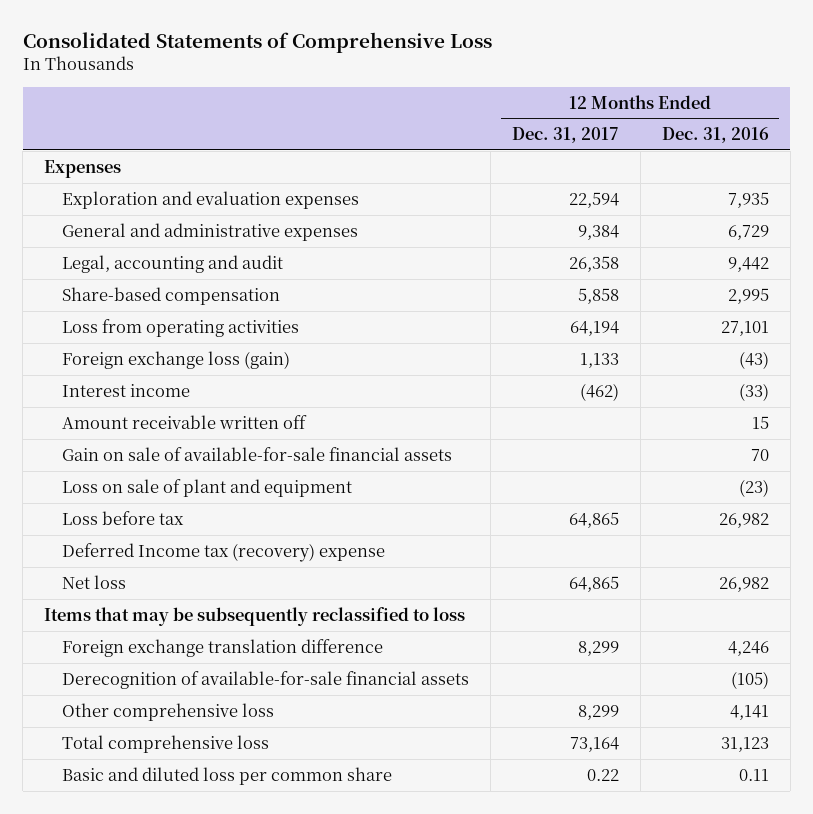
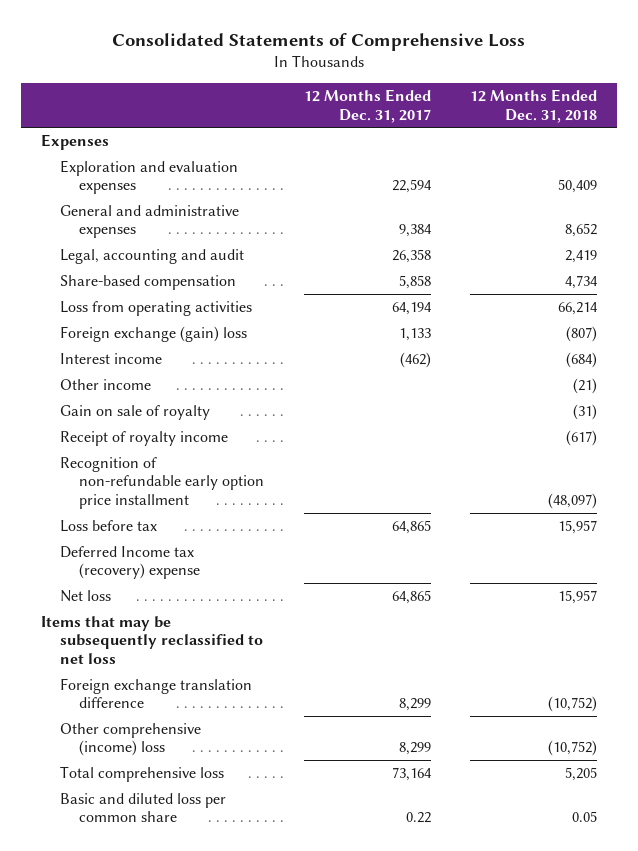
- | 12 Months Ended Dec. 31, 2017 | 12 Months Ended Dec. 31, 2016
+ | 12 Months Ended Dec. 31, 2017 | 12 Months Ended Dec. 31, 2018
- Foreign exchange loss (gain) | 1,133 | (43)
+ Foreign exchange (gain) loss | 1,133 | (807)
- Amount receivable written off | | 15
- Gain on sale of available-for-sale financial assets | | 70
- Loss on sale of plant and equipment | | (23)
+ Other income | | (21)
+ Gain on sale of royalty | | (31)
+ Receipt of royalty income | | (617)
+ Recognition of non-refundable early option price installment | | (48,097)
- Items that may be subsequently reclassified to loss
+ Items that may be subsequently reclassified to net loss
- Derecognition of available-for-sale financial assets | | (105)
- Other comprehensive loss | 8,299 | 4,141
+ Other comprehensive (income) loss | 8,299 | (10,752)

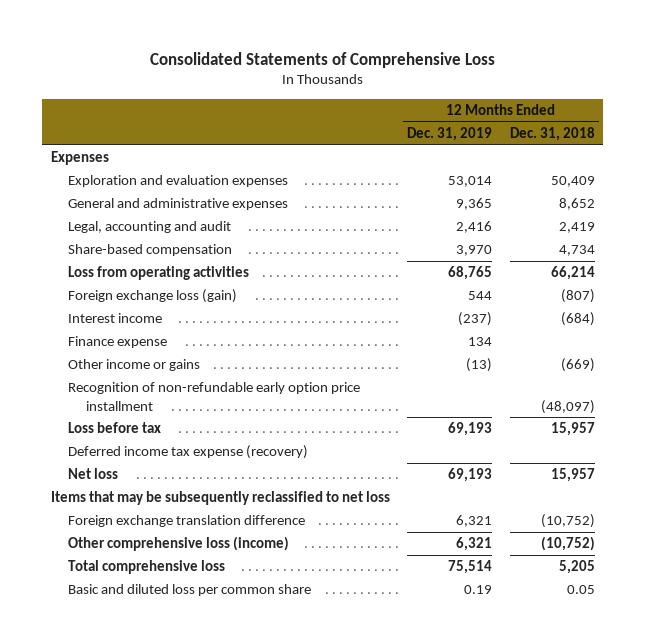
- | 12 Months Ended Dec. 31, 2017 | 12 Months Ended Dec. 31, 2018
+ | 12 Months Ended Dec. 31, 2019 | 12 Months Ended Dec. 31, 2018
- Foreign exchange (gain) loss | 1,133 | (807)
+ Foreign exchange loss (gain) | 544 | (807)
- Other income | | (21)
- Gain on sale of royalty | | (31)
- Receipt of royalty income | | (617)
+ Finance expense | 134 |
+ Other income or gains | (13) | (669)
- Deferred Income tax (recovery) expense
+ Deferred income tax expense (recovery)
- Other comprehensive (income) loss | 8,299 | (10,752)
+ Other comprehensive loss (income) | 6,321 | (10,752)

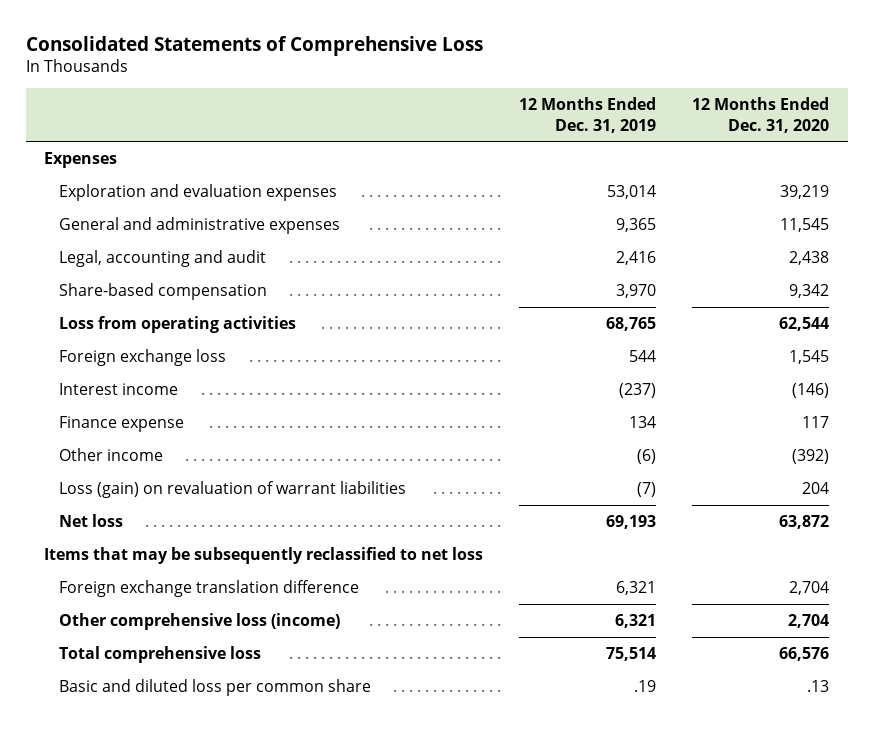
- | 12 Months Ended Dec. 31, 2019 | 12 Months Ended Dec. 31, 2018
+ | 12 Months Ended Dec. 31, 2019 | 12 Months Ended Dec. 31, 2020
- Foreign exchange loss (gain) | 544 | (807)
+ Foreign exchange loss | 544 | 1,545
- Other income or gains | (13) | (669)
- Recognition of non-refundable early option price installment | | (48,097)
- Loss before tax | 69,193 | 15,957
- Deferred income tax expense (recovery)
+ Other income | (6) | (392)
+ Loss (gain) on revaluation of warrant liabilities | (7) | 204
- Basic and diluted loss per common share | 0.19 | 0.05
+ Basic and diluted loss per common share | .19 | .13

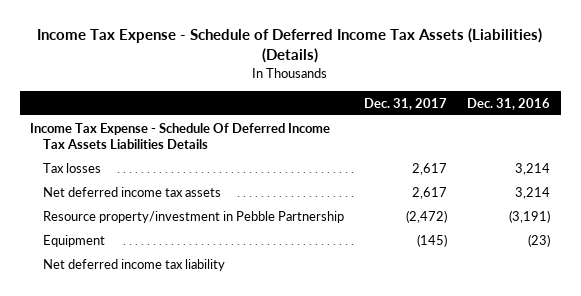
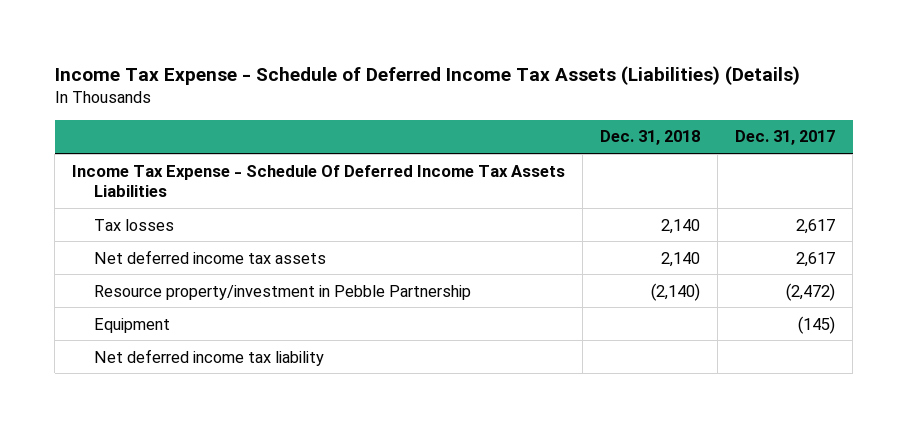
- | Dec. 31, 2017 | Dec. 31, 2016
+ | Dec. 31, 2018 | Dec. 31, 2017
- Income Tax Expense - Schedule Of Deferred Income Tax Assets Liabilities Details
+ Income Tax Expense - Schedule Of Deferred Income Tax Assets Liabilities

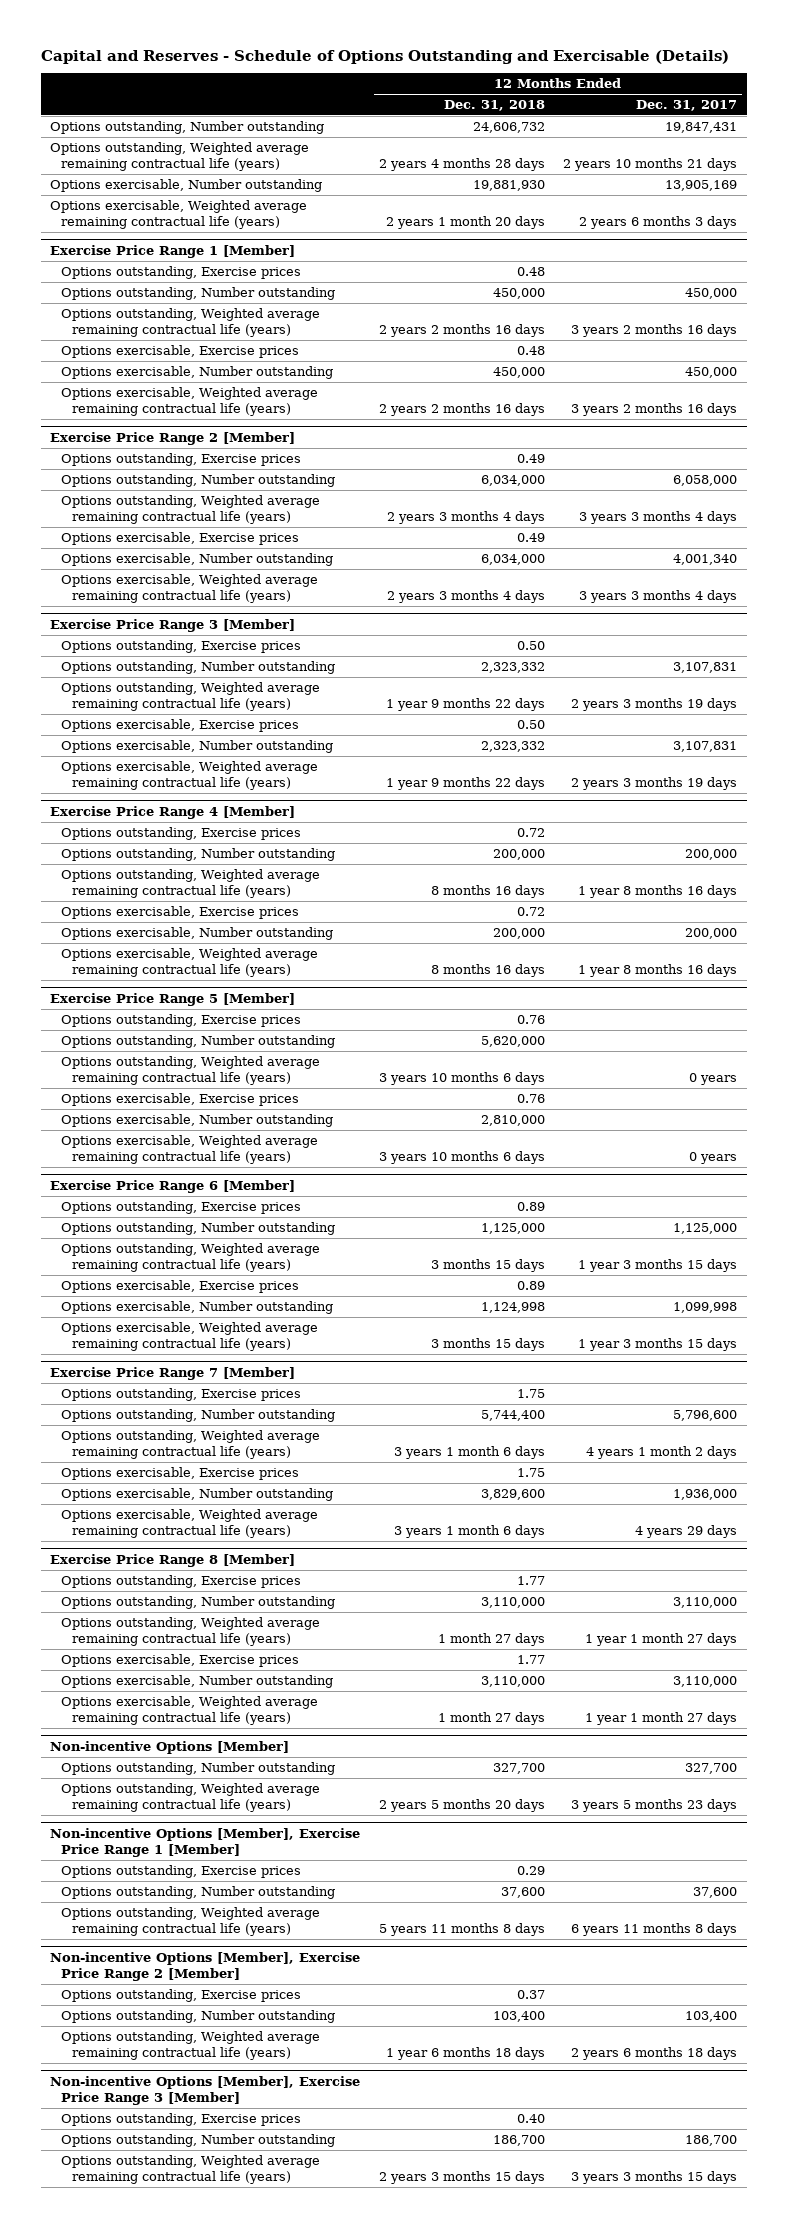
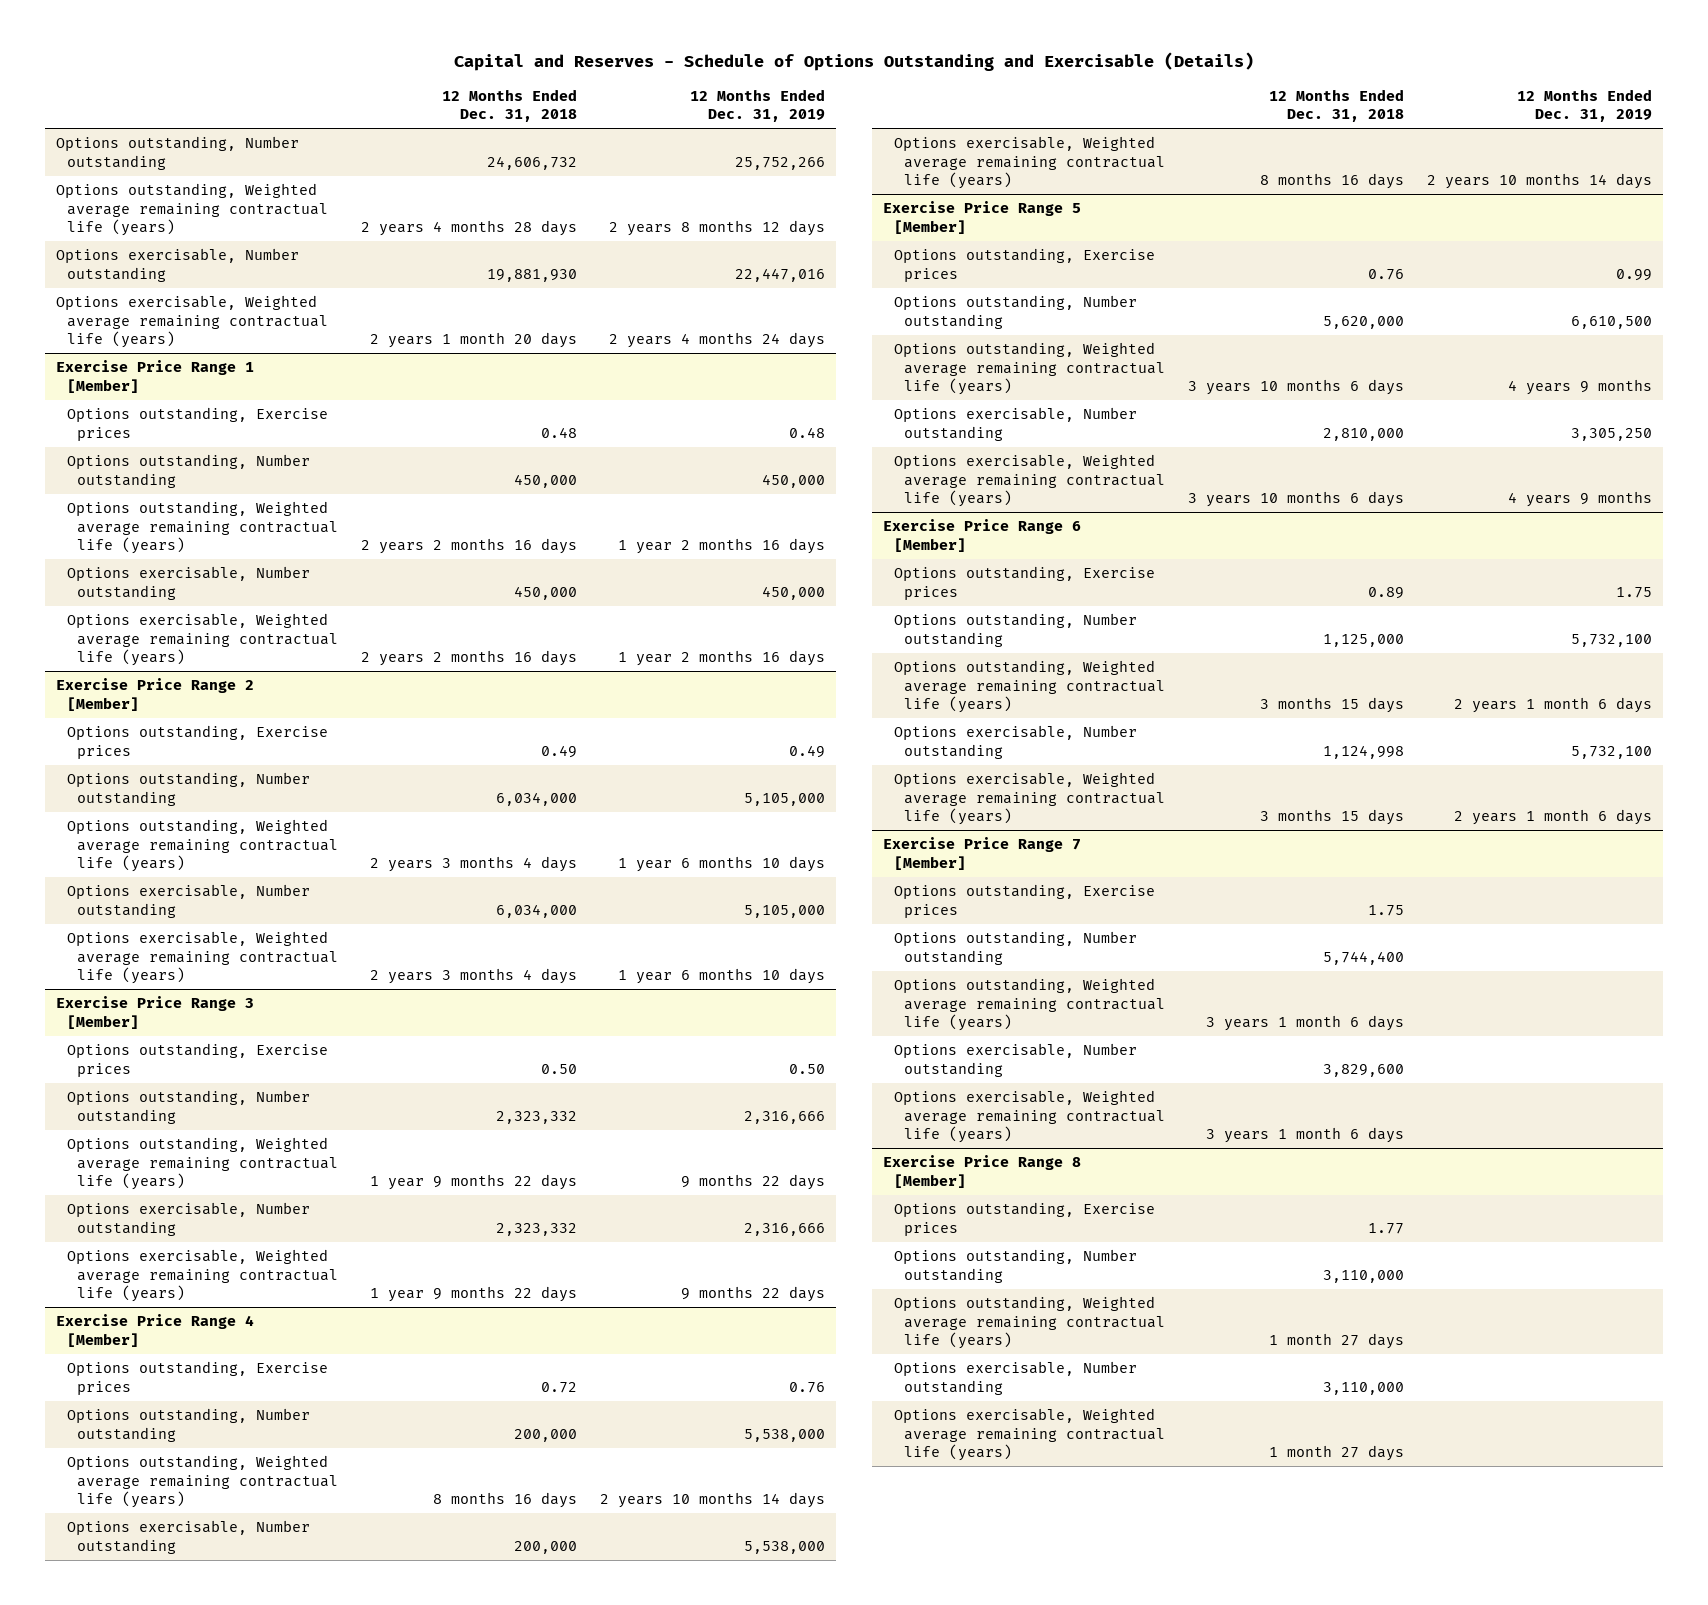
- | 12 Months Ended Dec. 31, 2018 | 12 Months Ended Dec. 31, 2017
+ | 12 Months Ended Dec. 31, 2018 | 12 Months Ended Dec. 31, 2019
@ Exercise Price Range 1 [Member]
- Options exercisable, Exercise prices | 0.48 |
@ Exercise Price Range 2 [Member]
- Options exercisable, Exercise prices | 0.49 |
@ Exercise Price Range 3 [Member]
- Options exercisable, Exercise prices | 0.50 |
@ Exercise Price Range 4 [Member]
- Options exercisable, Exercise prices | 0.72 |
@ Exercise Price Range 5 [Member]
- Options exercisable, Exercise prices | 0.76 |
@ Exercise Price Range 6 [Member]
- Options exercisable, Exercise prices | 0.89 |
@ Exercise Price Range 7 [Member]
- Options exercisable, Exercise prices | 1.75 |
@ Exercise Price Range 8 [Member]
- Options exercisable, Exercise prices | 1.77 |
- Non-incentive Options [Member]
- Options outstanding, Number outstanding | 327,700 | 327,700
- Options outstanding, Weighted average remaining contractual life (years) | 2 years 5 months 20 days | 3 years 5 months 23 days
- Non-incentive Options [Member], Exercise Price Range 1 [Member]
- Options outstanding, Exercise prices | 0.29 |
- Options outstanding, Number outstanding | 37,600 | 37,600
- Options outstanding, Weighted average remaining contractual life (years) | 5 years 11 months 8 days | 6 years 11 months 8 days
- Non-incentive Options [Member], Exercise Price Range 2 [Member]
- Options outstanding, Exercise prices | 0.37 |
- Options outstanding, Number outstanding | 103,400 | 103,400
- Options outstanding, Weighted average remaining contractual life (years) | 1 year 6 months 18 days | 2 years 6 months 18 days
- Non-incentive Options [Member], Exercise Price Range 3 [Member]
- Options outstanding, Exercise prices | 0.40 |
- Options outstanding, Number outstanding | 186,700 | 186,700
- Options outstanding, Weighted average remaining contractual life (years) | 2 years 3 months 15 days | 3 years 3 months 15 days

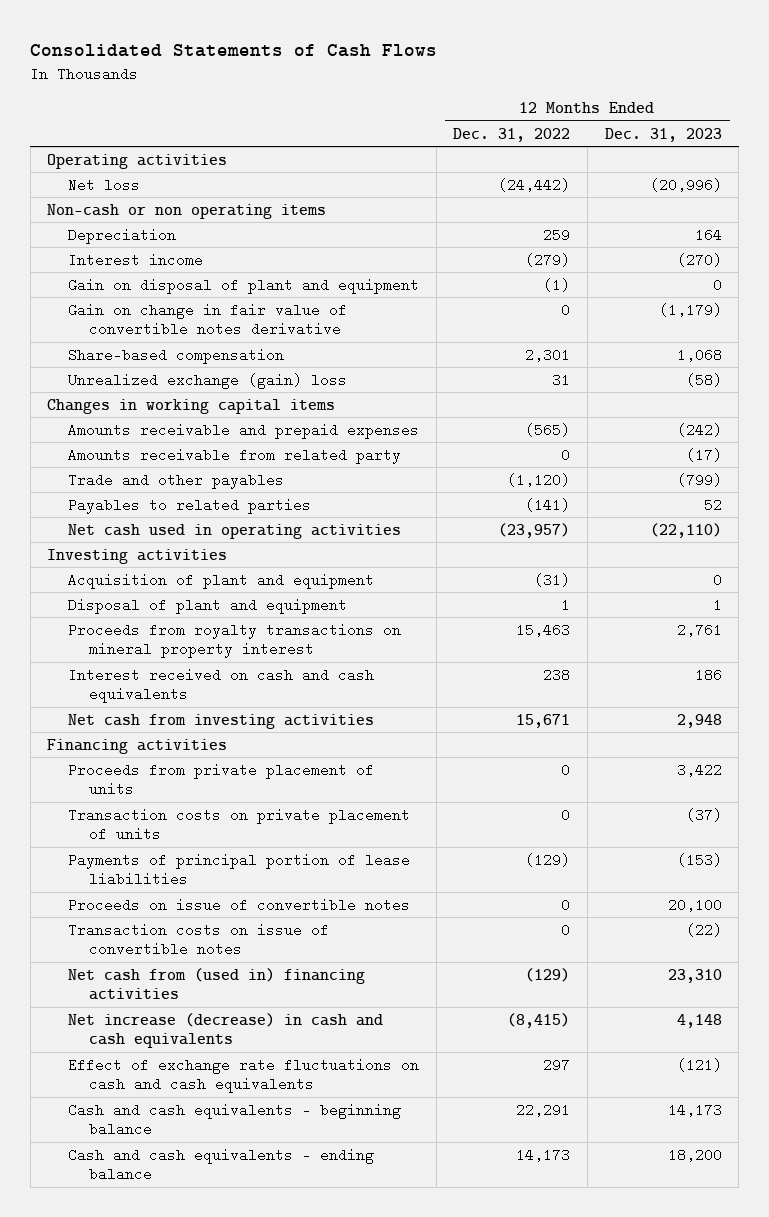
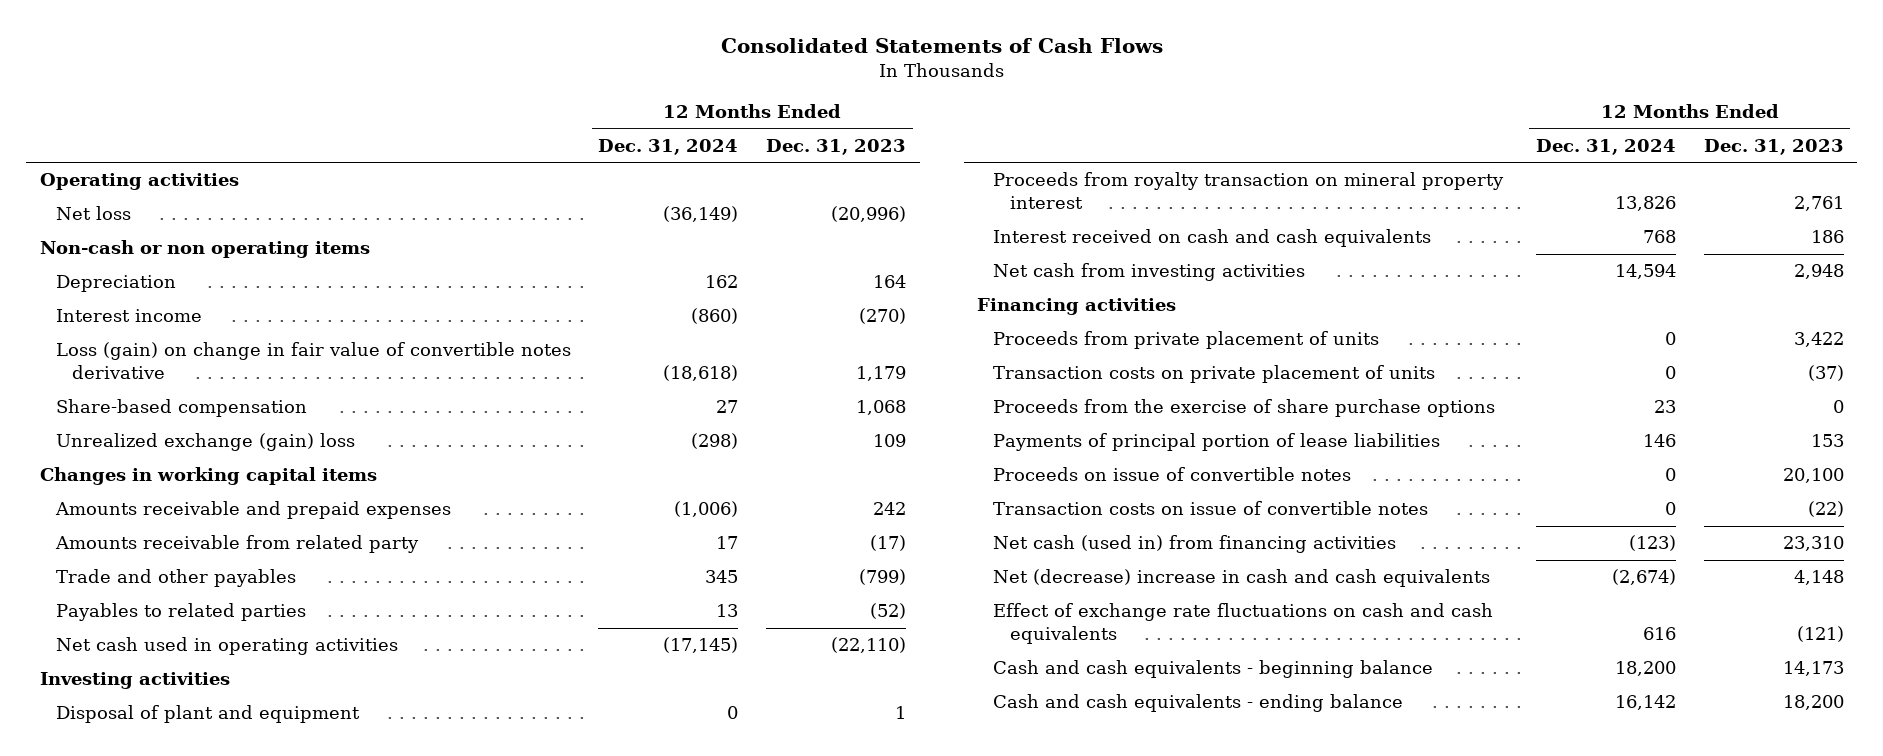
- | 12 Months Ended Dec. 31, 2022 | 12 Months Ended Dec. 31, 2023
+ | 12 Months Ended Dec. 31, 2024 | 12 Months Ended Dec. 31, 2023
- Gain on disposal of plant and equipment | (1) | 0
- Gain on change in fair value of convertible notes derivative | 0 | (1,179)
+ Loss (gain) on change in fair value of convertible notes derivative | (18,618) | 1,179
- Unrealized exchange (gain) loss | 31 | (58)
+ Unrealized exchange (gain) loss | (298) | 109
- Amounts receivable and prepaid expenses | (565) | (242)
+ Amounts receivable and prepaid expenses | (1,006) | 242
- Payables to related parties | (141) | 52
+ Payables to related parties | 13 | (52)
- Acquisition of plant and equipment | (31) | 0
- Proceeds from royalty transactions on mineral property interest | 15,463 | 2,761
+ Proceeds from royalty transaction on mineral property interest | 13,826 | 2,761
- Payments of principal portion of lease liabilities | (129) | (153)
+ Proceeds from the exercise of share purchase options | 23 | 0
+ Payments of principal portion of lease liabilities | 146 | 153
- Net cash from (used in) financing activities | (129) | 23,310
- Net increase (decrease) in cash and cash equivalents | (8,415) | 4,148
+ Net cash (used in) from financing activities | (123) | 23,310
+ Net (decrease) increase in cash and cash equivalents | (2,674) | 4,148

